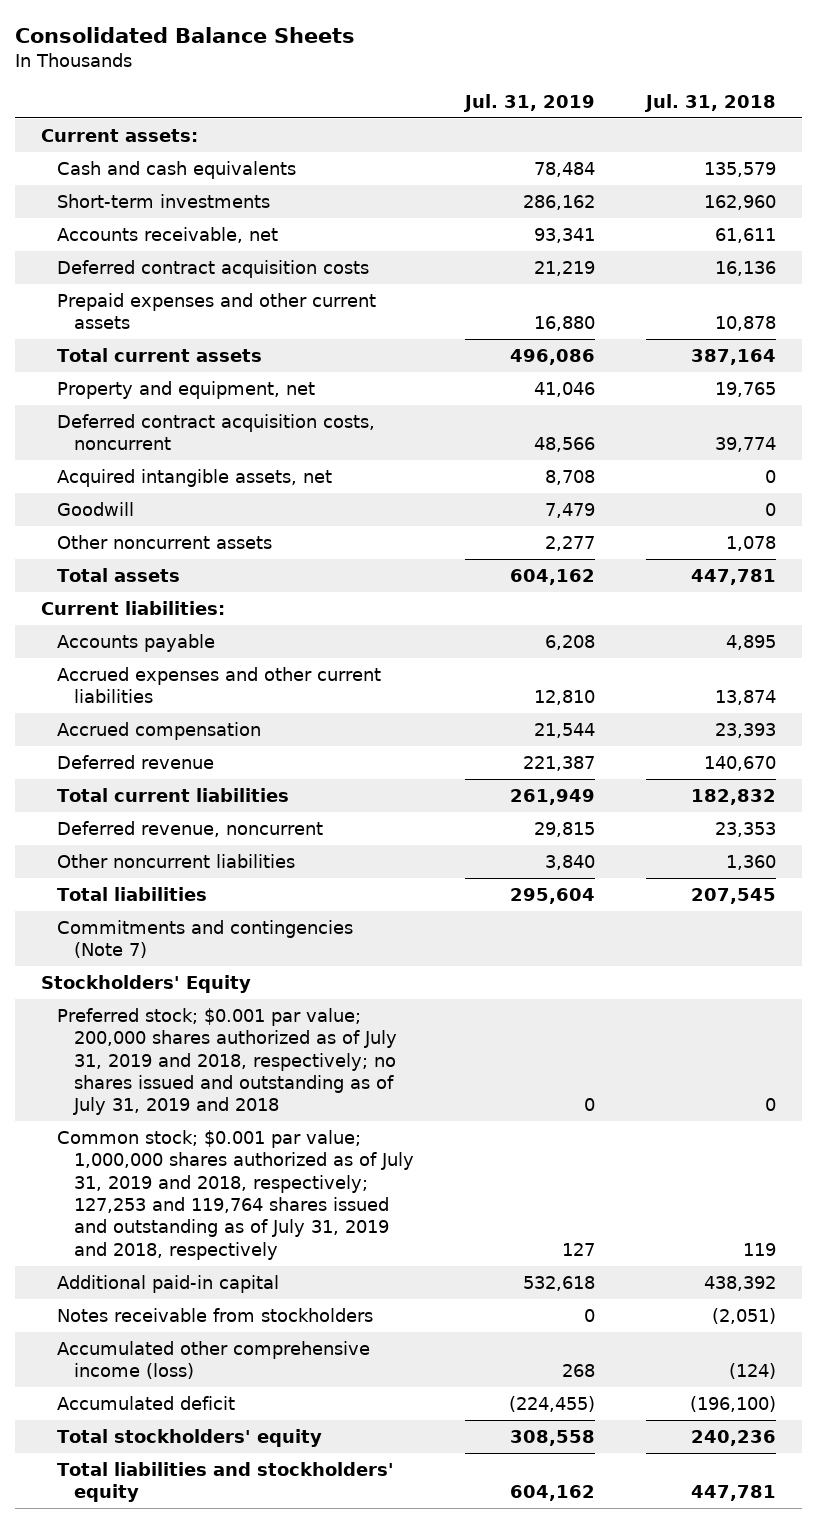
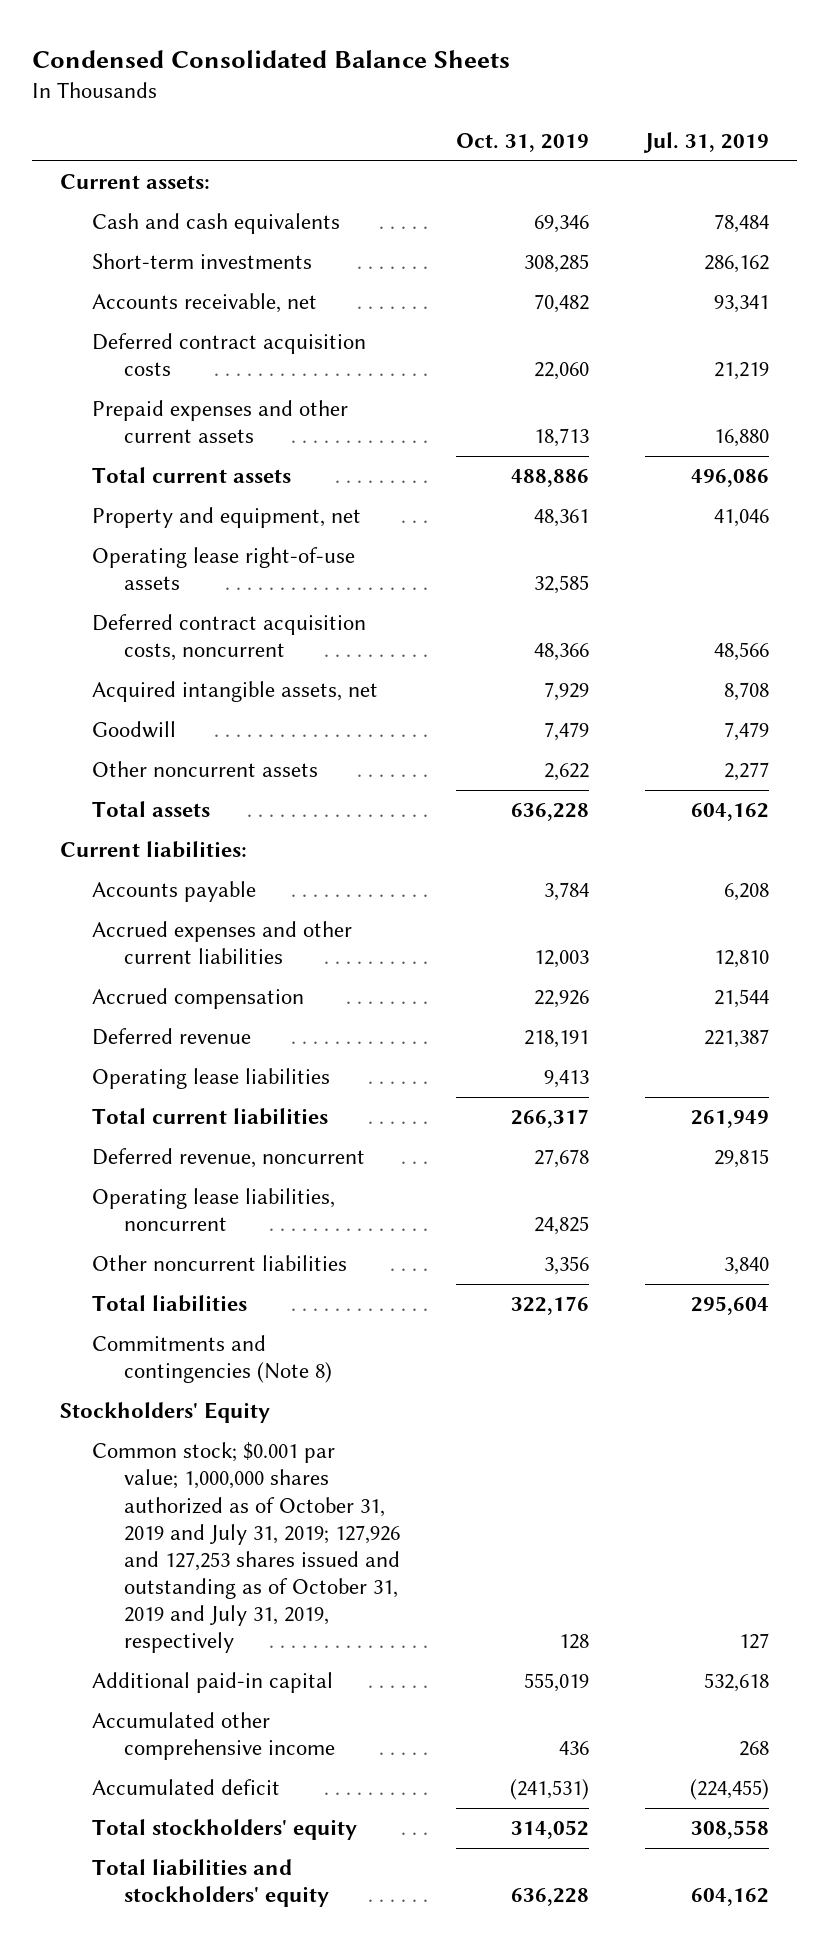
- Consolidated Balance Sheets
+ Condensed Consolidated Balance Sheets
- | Jul. 31, 2019 | Jul. 31, 2018
+ | Oct. 31, 2019 | Jul. 31, 2019
+ Operating lease right-of-use assets | 32,585 |
+ Operating lease liabilities | 9,413 |
+ Operating lease liabilities, noncurrent | 24,825 |
- Commitments and contingencies (Note 7)
+ Commitments and contingencies (Note 8)
- Preferred stock; $0.001 par value; 200,000 shares authorized as of July 31, 2019 and 2018, respectively; no shares issued and outstanding as of July 31, 2019 and 2018 | 0 | 0
- Common stock; $0.001 par value; 1,000,000 shares authorized as of July 31, 2019 and 2018, respectively; 127,253 and 119,764 shares issued and outstanding as of July 31, 2019 and 2018, respectively | 127 | 119
+ Common stock; $0.001 par value; 1,000,000 shares authorized as of October 31, 2019 and July 31, 2019; 127,926 and 127,253 shares issued and outstanding as of October 31, 2019 and July 31, 2019, respectively | 128 | 127
- Notes receivable from stockholders | 0 | (2,051)
- Accumulated other comprehensive income (loss) | 268 | (124)
+ Accumulated other comprehensive income | 436 | 268

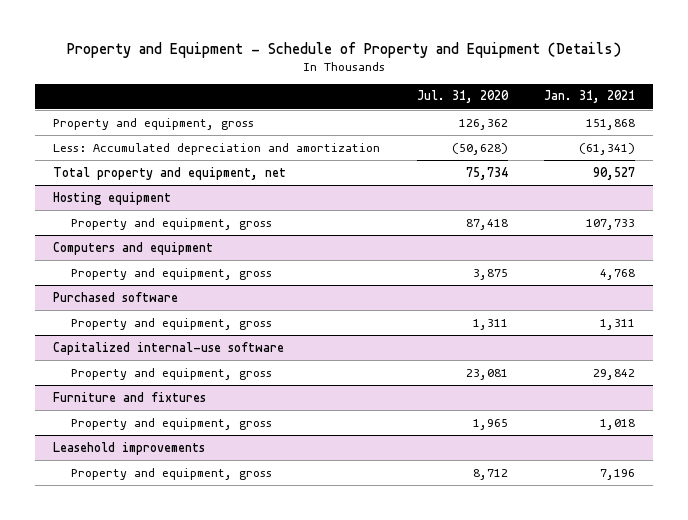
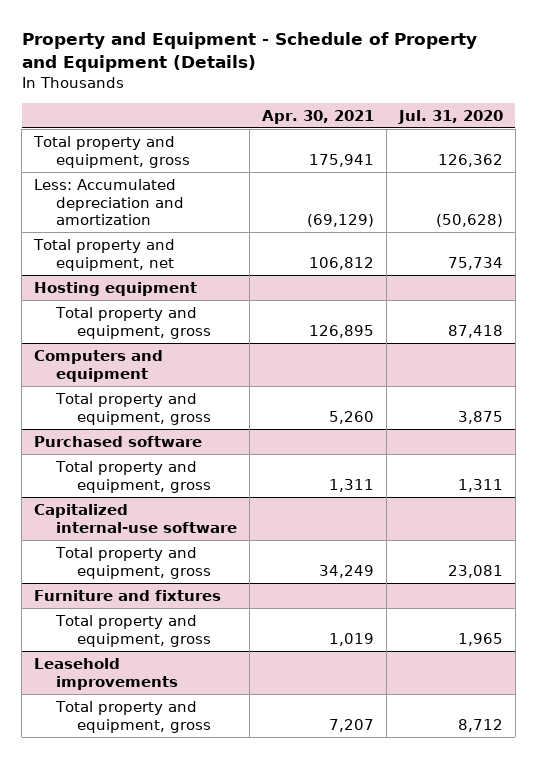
- | Jul. 31, 2020 | Jan. 31, 2021
+ | Apr. 30, 2021 | Jul. 31, 2020
- Property and equipment, gross | 126,362 | 151,868
+ Total property and equipment, gross | 175,941 | 126,362
@ Hosting equipment
- Property and equipment, gross | 87,418 | 107,733
+ Total property and equipment, gross | 126,895 | 87,418
@ Computers and equipment
- Property and equipment, gross | 3,875 | 4,768
+ Total property and equipment, gross | 5,260 | 3,875
@ Purchased software
- Property and equipment, gross | 1,311 | 1,311
+ Total property and equipment, gross | 1,311 | 1,311
@ Capitalized internal-use software
- Property and equipment, gross | 23,081 | 29,842
+ Total property and equipment, gross | 34,249 | 23,081
@ Furniture and fixtures
- Property and equipment, gross | 1,965 | 1,018
+ Total property and equipment, gross | 1,019 | 1,965
@ Leasehold improvements
- Property and equipment, gross | 8,712 | 7,196
+ Total property and equipment, gross | 7,207 | 8,712

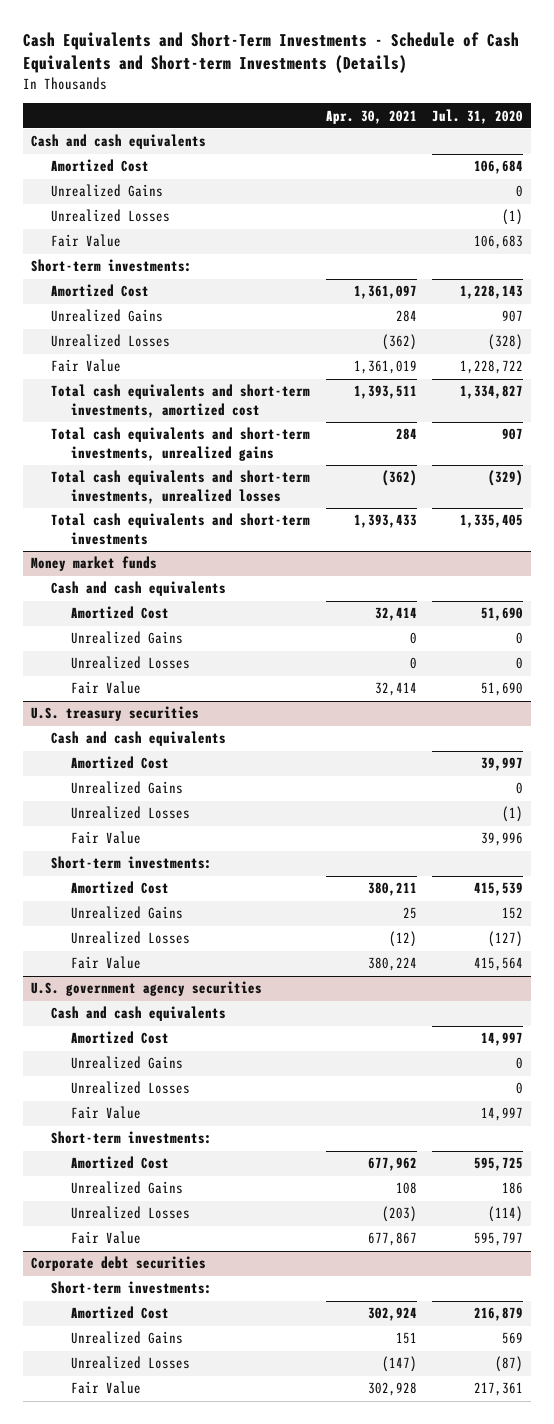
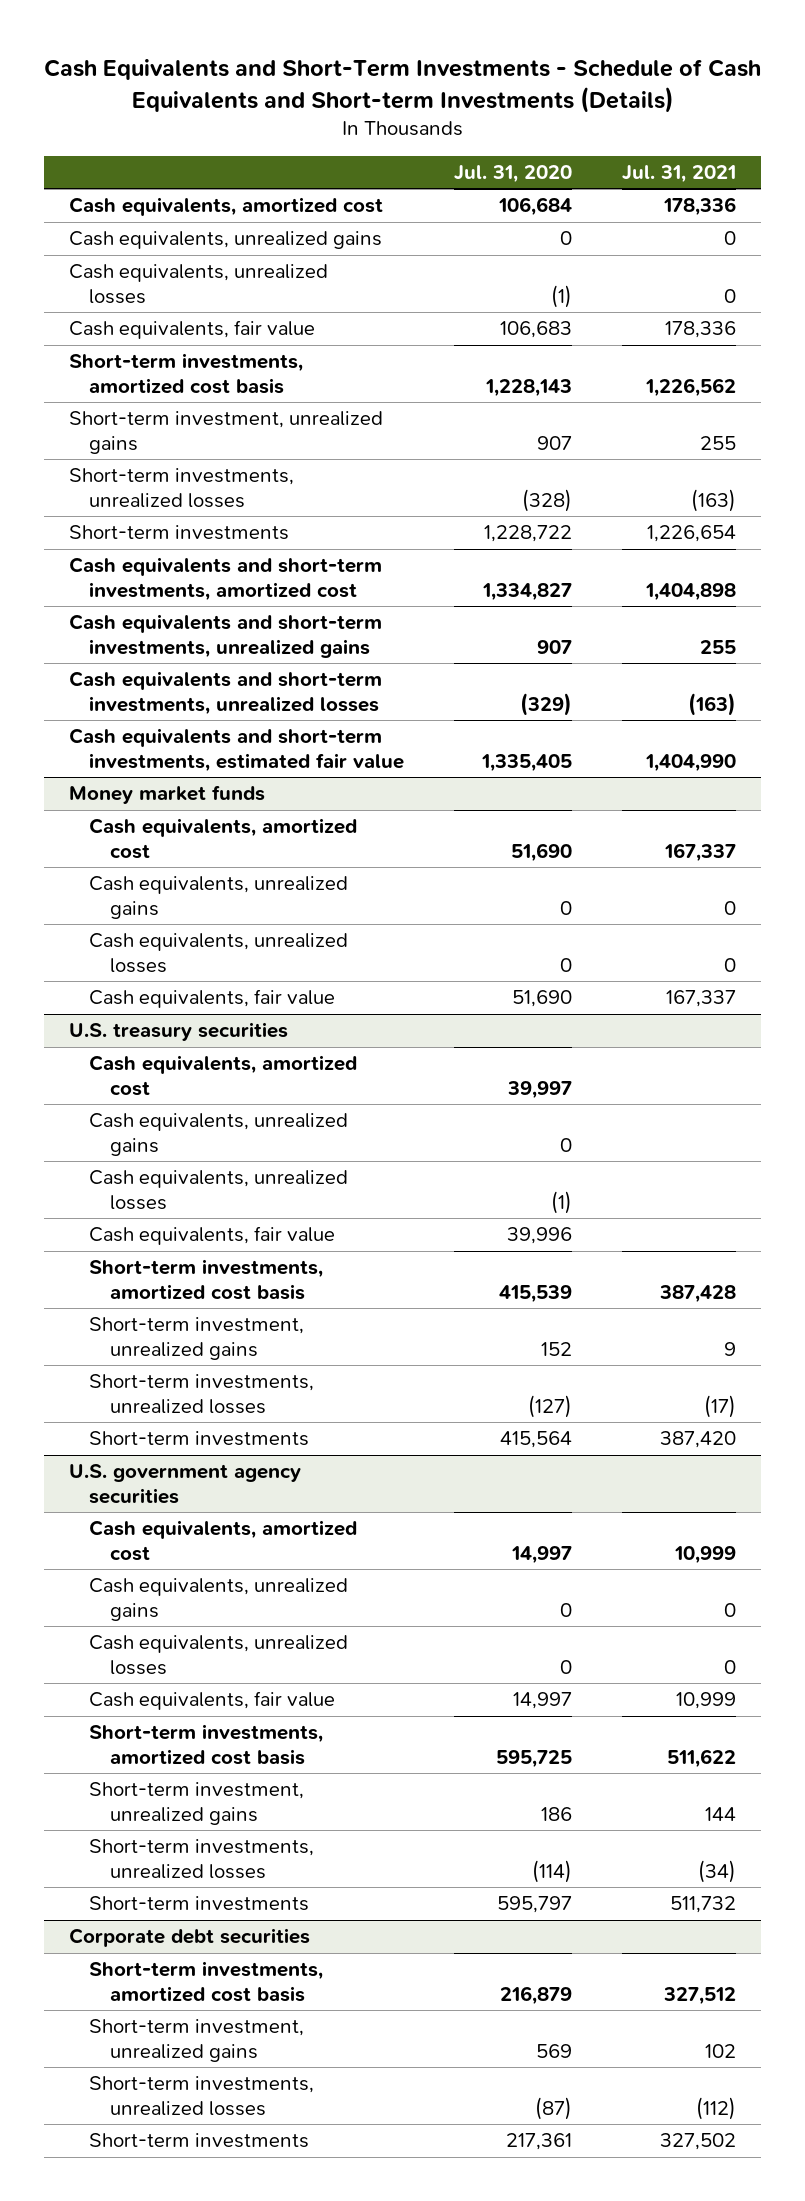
- | Apr. 30, 2021 | Jul. 31, 2020
+ | Jul. 31, 2020 | Jul. 31, 2021
- Cash and cash equivalents
- Amortized Cost | | 106,684
- Unrealized Gains | | 0
- Unrealized Losses | | (1)
- Fair Value | | 106,683
- Short-term investments:
- Amortized Cost | 1,361,097 | 1,228,143
- Unrealized Gains | 284 | 907
- Unrealized Losses | (362) | (328)
- Fair Value | 1,361,019 | 1,228,722
- Total cash equivalents and short-term investments, amortized cost | 1,393,511 | 1,334,827
- Total cash equivalents and short-term investments, unrealized gains | 284 | 907
- Total cash equivalents and short-term investments, unrealized losses | (362) | (329)
- Total cash equivalents and short-term investments | 1,393,433 | 1,335,405
+ Cash equivalents, amortized cost | 106,684 | 178,336
+ Cash equivalents, unrealized gains | 0 | 0
+ Cash equivalents, unrealized losses | (1) | 0
+ Cash equivalents, fair value | 106,683 | 178,336
+ Short-term investments, amortized cost basis | 1,228,143 | 1,226,562
+ Short-term investment, unrealized gains | 907 | 255
+ Short-term investments, unrealized losses | (328) | (163)
+ Short-term investments | 1,228,722 | 1,226,654
+ Cash equivalents and short-term investments, amortized cost | 1,334,827 | 1,404,898
+ Cash equivalents and short-term investments, unrealized gains | 907 | 255
+ Cash equivalents and short-term investments, unrealized losses | (329) | (163)
+ Cash equivalents and short-term investments, estimated fair value | 1,335,405 | 1,404,990
@ Money market funds
- Cash and cash equivalents
- Amortized Cost | 32,414 | 51,690
- Unrealized Gains | 0 | 0
- Unrealized Losses | 0 | 0
- Fair Value | 32,414 | 51,690
+ Cash equivalents, amortized cost | 51,690 | 167,337
+ Cash equivalents, unrealized gains | 0 | 0
+ Cash equivalents, unrealized losses | 0 | 0
+ Cash equivalents, fair value | 51,690 | 167,337
@ U.S. treasury securities
- Cash and cash equivalents
- Amortized Cost | | 39,997
- Unrealized Gains | | 0
- Unrealized Losses | | (1)
- Fair Value | | 39,996
- Short-term investments:
- Amortized Cost | 380,211 | 415,539
- Unrealized Gains | 25 | 152
- Unrealized Losses | (12) | (127)
- Fair Value | 380,224 | 415,564
+ Cash equivalents, amortized cost | 39,997 |
+ Cash equivalents, unrealized gains | 0 |
+ Cash equivalents, unrealized losses | (1) |
+ Cash equivalents, fair value | 39,996 |
+ Short-term investments, amortized cost basis | 415,539 | 387,428
+ Short-term investment, unrealized gains | 152 | 9
+ Short-term investments, unrealized losses | (127) | (17)
+ Short-term investments | 415,564 | 387,420
@ U.S. government agency securities
- Cash and cash equivalents
- Amortized Cost | | 14,997
- Unrealized Gains | | 0
- Unrealized Losses | | 0
- Fair Value | | 14,997
- Short-term investments:
- Amortized Cost | 677,962 | 595,725
- Unrealized Gains | 108 | 186
- Unrealized Losses | (203) | (114)
- Fair Value | 677,867 | 595,797
+ Cash equivalents, amortized cost | 14,997 | 10,999
+ Cash equivalents, unrealized gains | 0 | 0
+ Cash equivalents, unrealized losses | 0 | 0
+ Cash equivalents, fair value | 14,997 | 10,999
+ Short-term investments, amortized cost basis | 595,725 | 511,622
+ Short-term investment, unrealized gains | 186 | 144
+ Short-term investments, unrealized losses | (114) | (34)
+ Short-term investments | 595,797 | 511,732
@ Corporate debt securities
- Short-term investments:
- Amortized Cost | 302,924 | 216,879
- Unrealized Gains | 151 | 569
- Unrealized Losses | (147) | (87)
- Fair Value | 302,928 | 217,361
+ Short-term investments, amortized cost basis | 216,879 | 327,512
+ Short-term investment, unrealized gains | 569 | 102
+ Short-term investments, unrealized losses | (87) | (112)
+ Short-term investments | 217,361 | 327,502

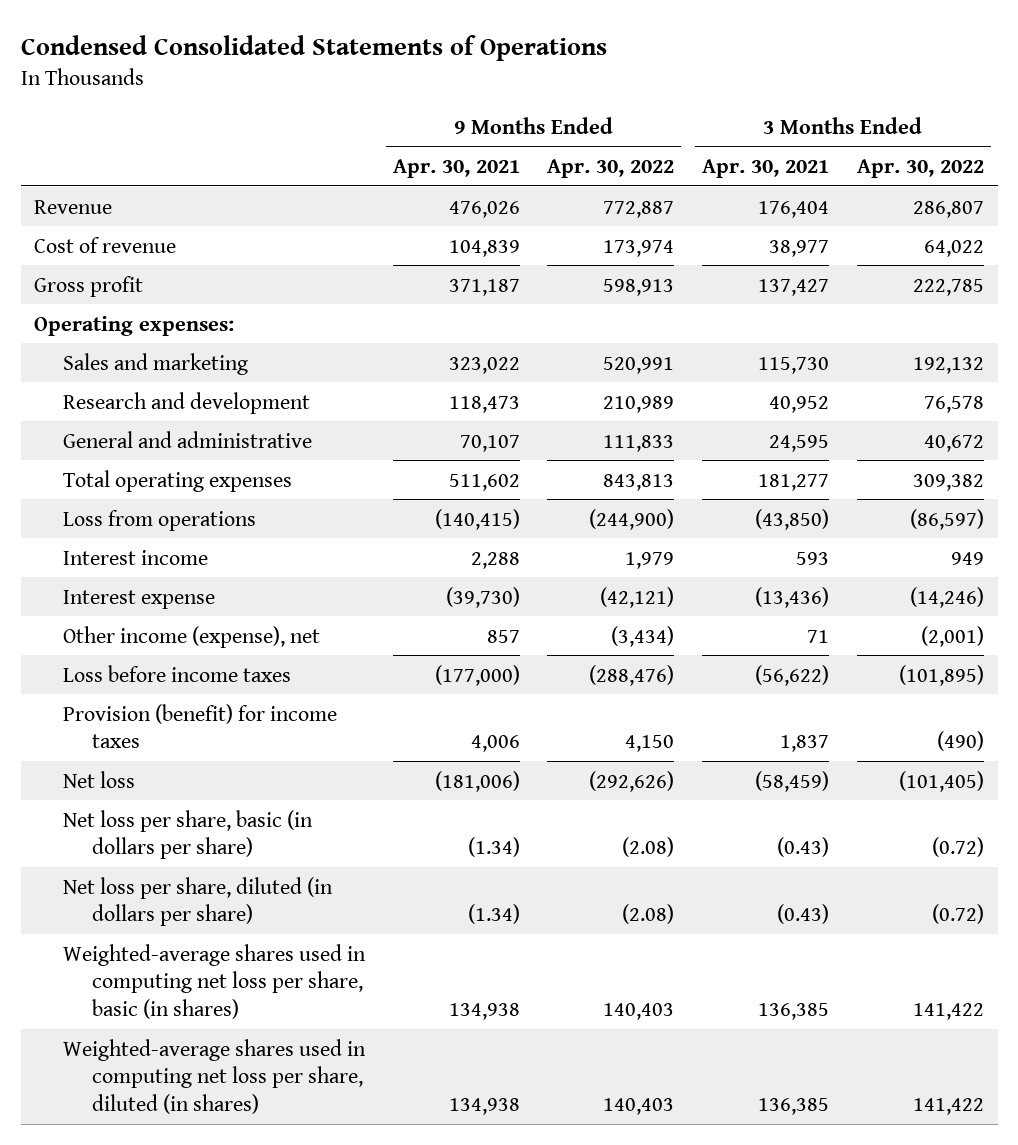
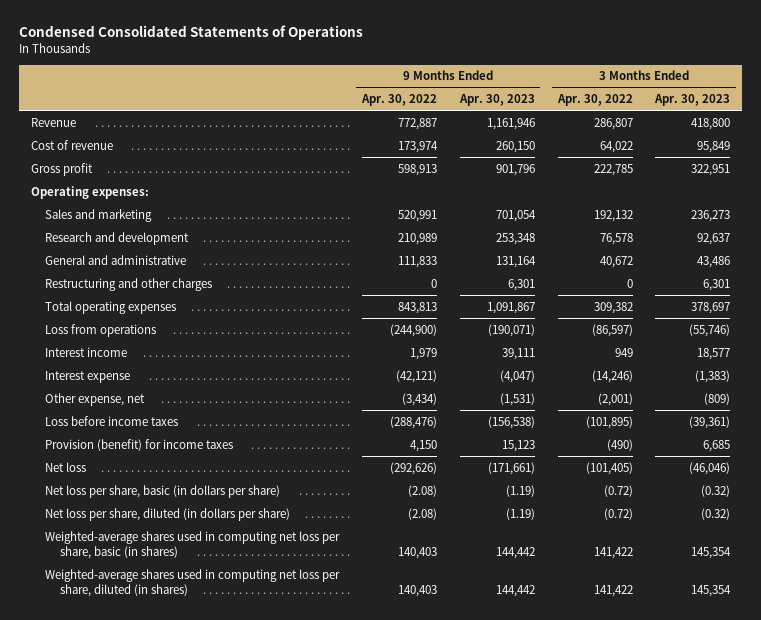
- | 9 Months Ended Apr. 30, 2021 | 9 Months Ended Apr. 30, 2022 | 3 Months Ended Apr. 30, 2021 | 3 Months Ended Apr. 30, 2022
+ | 9 Months Ended Apr. 30, 2022 | 9 Months Ended Apr. 30, 2023 | 3 Months Ended Apr. 30, 2022 | 3 Months Ended Apr. 30, 2023
+ Restructuring and other charges | 0 | 6,301 | 0 | 6,301
- Other income (expense), net | 857 | (3,434) | 71 | (2,001)
+ Other expense, net | (3,434) | (1,531) | (2,001) | (809)

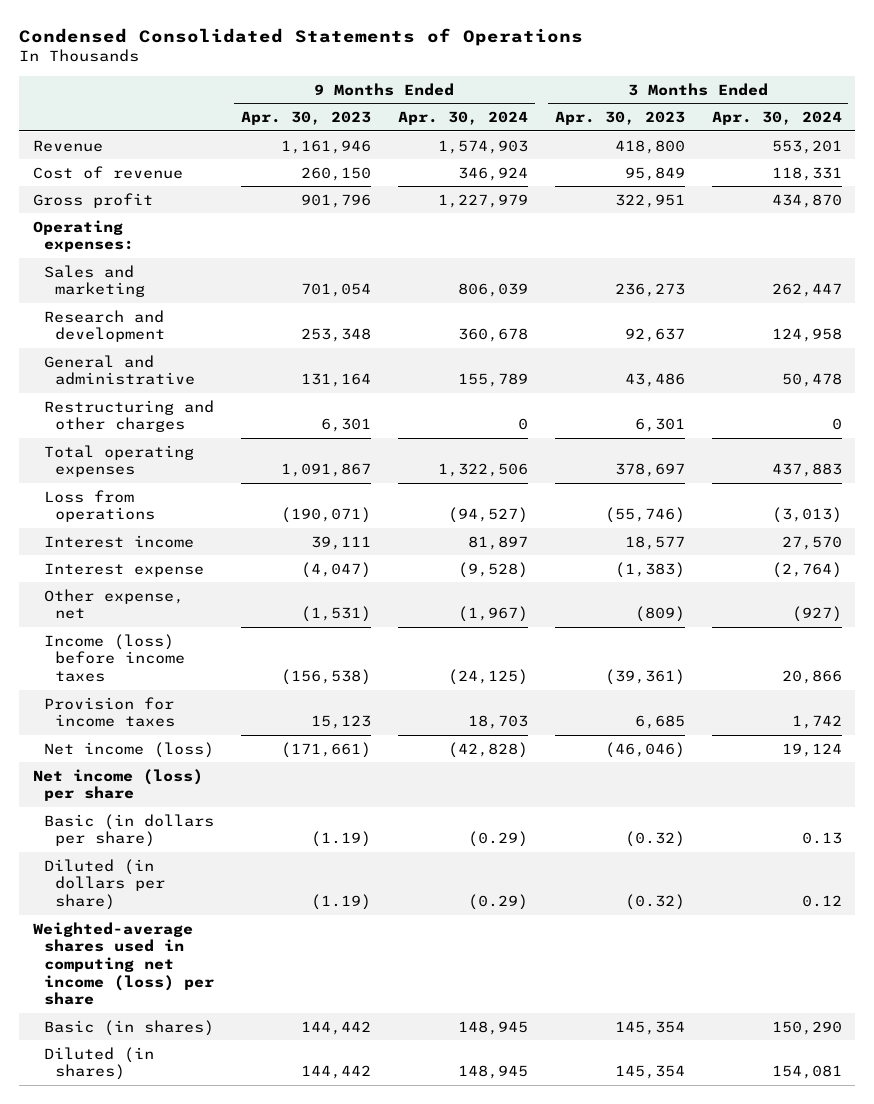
- | 9 Months Ended Apr. 30, 2022 | 9 Months Ended Apr. 30, 2023 | 3 Months Ended Apr. 30, 2022 | 3 Months Ended Apr. 30, 2023
+ | 9 Months Ended Apr. 30, 2023 | 9 Months Ended Apr. 30, 2024 | 3 Months Ended Apr. 30, 2023 | 3 Months Ended Apr. 30, 2024
- Loss before income taxes | (288,476) | (156,538) | (101,895) | (39,361)
- Provision (benefit) for income taxes | 4,150 | 15,123 | (490) | 6,685
- Net loss | (292,626) | (171,661) | (101,405) | (46,046)
- Net loss per share, basic (in dollars per share) | (2.08) | (1.19) | (0.72) | (0.32)
- Net loss per share, diluted (in dollars per share) | (2.08) | (1.19) | (0.72) | (0.32)
- Weighted-average shares used in computing net loss per share, basic (in shares) | 140,403 | 144,442 | 141,422 | 145,354
- Weighted-average shares used in computing net loss per share, diluted (in shares) | 140,403 | 144,442 | 141,422 | 145,354
+ Income (loss) before income taxes | (156,538) | (24,125) | (39,361) | 20,866
+ Provision for income taxes | 15,123 | 18,703 | 6,685 | 1,742
+ Net income (loss) | (171,661) | (42,828) | (46,046) | 19,124
+ Net income (loss) per share
+ Basic (in dollars per share) | (1.19) | (0.29) | (0.32) | 0.13
+ Diluted (in dollars per share) | (1.19) | (0.29) | (0.32) | 0.12
+ Weighted-average shares used in computing net income (loss) per share
+ Basic (in shares) | 144,442 | 148,945 | 145,354 | 150,290
+ Diluted (in shares) | 144,442 | 148,945 | 145,354 | 154,081

